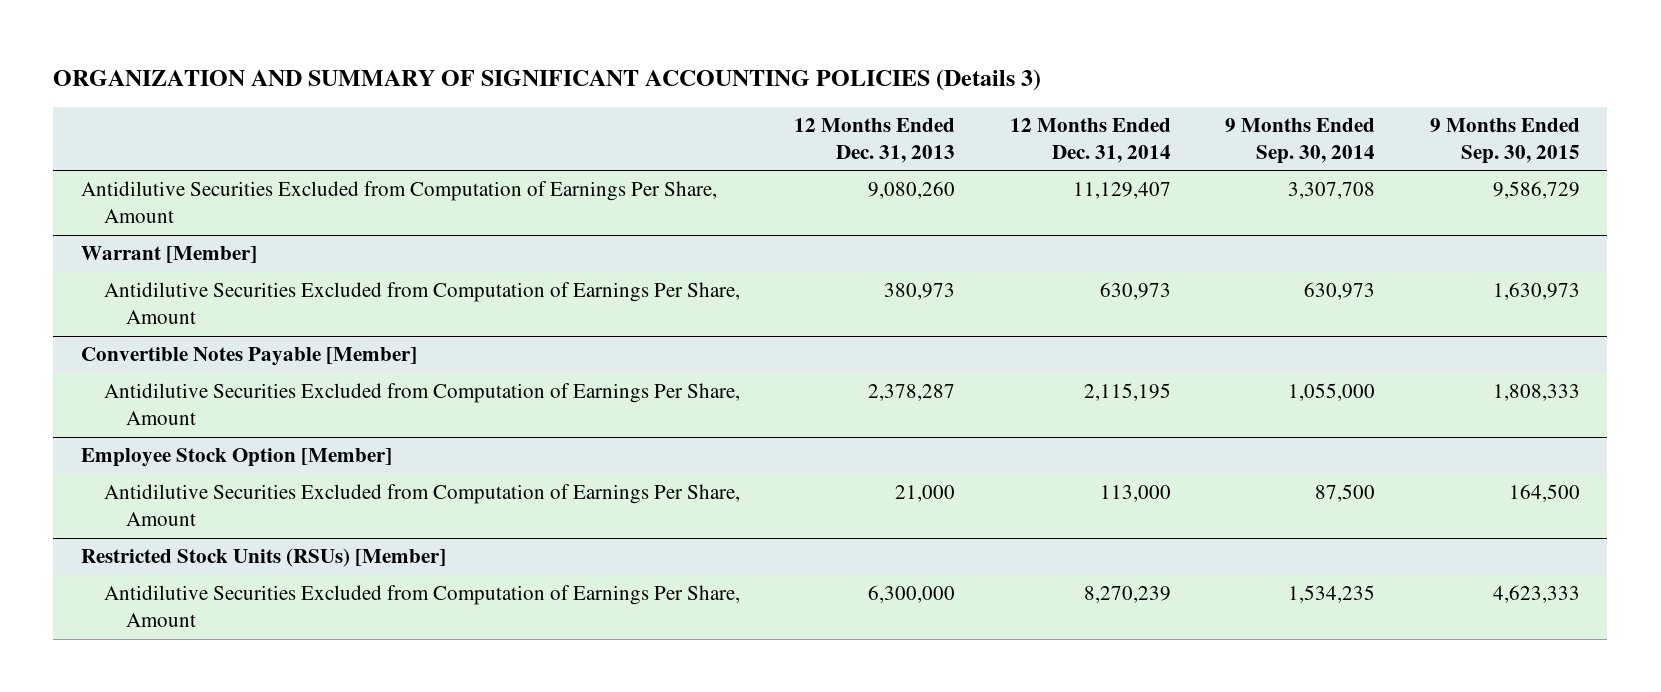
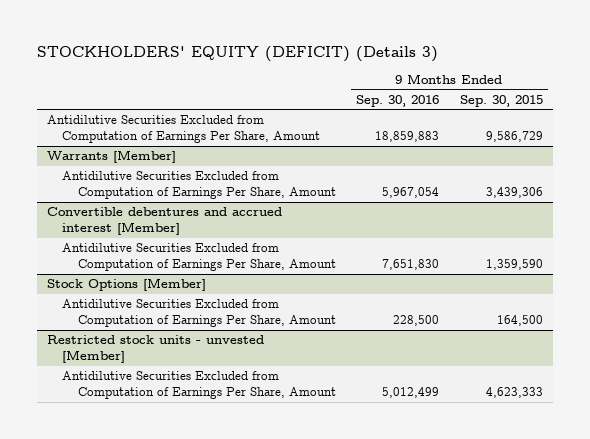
- ORGANIZATION AND SUMMARY OF SIGNIFICANT ACCOUNTING POLICIES (Details 3)
+ STOCKHOLDERS' EQUITY (DEFICIT) (Details 3)
- | 12 Months Ended Dec. 31, 2013 | 12 Months Ended Dec. 31, 2014 | 9 Months Ended Sep. 30, 2014 | 9 Months Ended Sep. 30, 2015
+ | 9 Months Ended Sep. 30, 2016 | 9 Months Ended Sep. 30, 2015
- Warrant [Member]
- Antidilutive Securities Excluded from Computation of Earnings Per Share, Amount | 380,973 | 630,973 | 630,973 | 1,630,973
- Convertible Notes Payable [Member]
- Antidilutive Securities Excluded from Computation of Earnings Per Share, Amount | 2,378,287 | 2,115,195 | 1,055,000 | 1,808,333
- Employee Stock Option [Member]
+ Warrants [Member]
+ Antidilutive Securities Excluded from Computation of Earnings Per Share, Amount | 5,967,054 | 3,439,306
+ Convertible debentures and accrued interest [Member]
+ Antidilutive Securities Excluded from Computation of Earnings Per Share, Amount | 7,651,830 | 1,359,590
+ Stock Options [Member]
- Restricted Stock Units (RSUs) [Member]
+ Restricted stock units - unvested [Member]

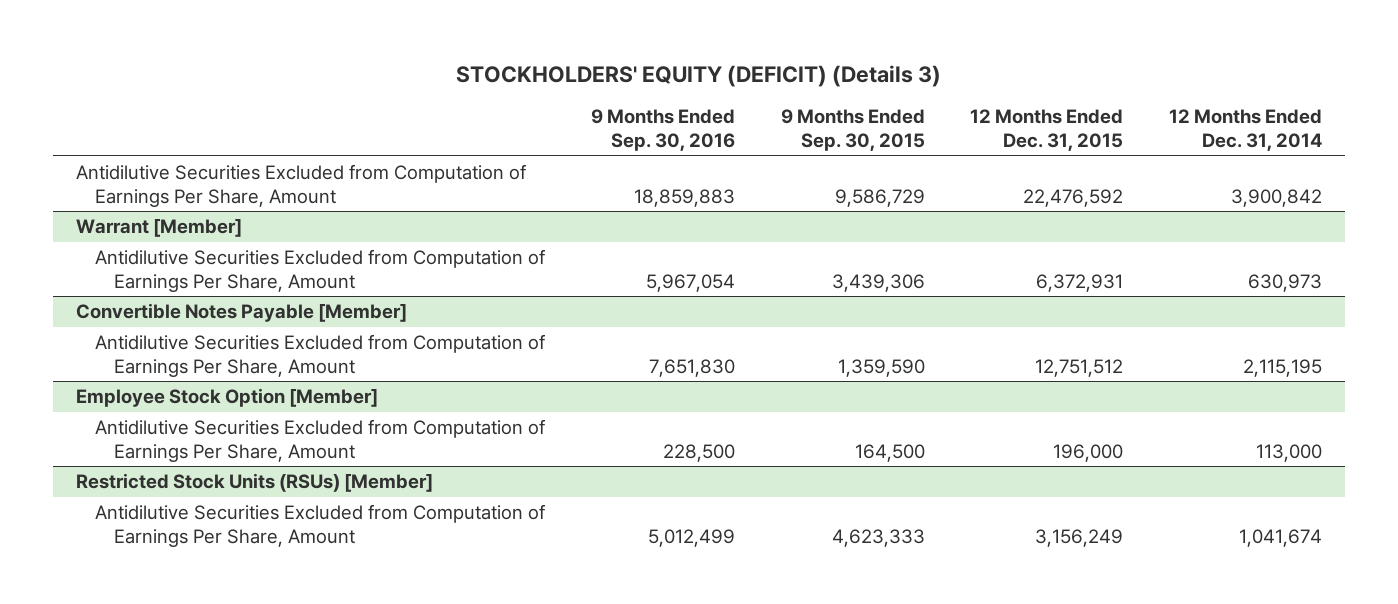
- | 9 Months Ended Sep. 30, 2016 | 9 Months Ended Sep. 30, 2015
+ | 9 Months Ended Sep. 30, 2016 | 9 Months Ended Sep. 30, 2015 | 12 Months Ended Dec. 31, 2015 | 12 Months Ended Dec. 31, 2014
- Warrants [Member]
+ Warrant [Member]
- Convertible debentures and accrued interest [Member]
+ Convertible Notes Payable [Member]
- Stock Options [Member]
+ Employee Stock Option [Member]
- Restricted stock units - unvested [Member]
+ Restricted Stock Units (RSUs) [Member]

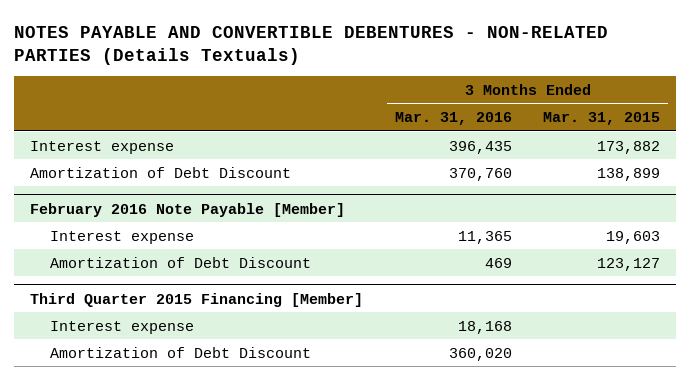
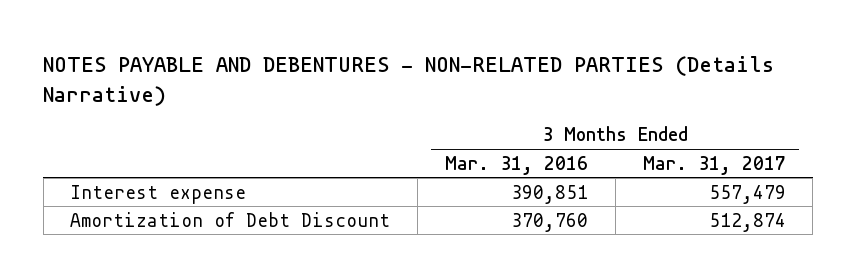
- NOTES PAYABLE AND CONVERTIBLE DEBENTURES - NON-RELATED PARTIES (Details Textuals)
+ NOTES PAYABLE AND DEBENTURES - NON-RELATED PARTIES (Details Narrative)
- | 3 Months Ended Mar. 31, 2016 | 3 Months Ended Mar. 31, 2015
+ | 3 Months Ended Mar. 31, 2016 | 3 Months Ended Mar. 31, 2017
- Interest expense | 396,435 | 173,882
+ Interest expense | 390,851 | 557,479
- February 2016 Note Payable [Member]
- Interest expense | 11,365 | 19,603
- Amortization of Debt Discount | 469 | 123,127
- Third Quarter 2015 Financing [Member]
- Interest expense | 18,168 |
- Amortization of Debt Discount | 360,020 |

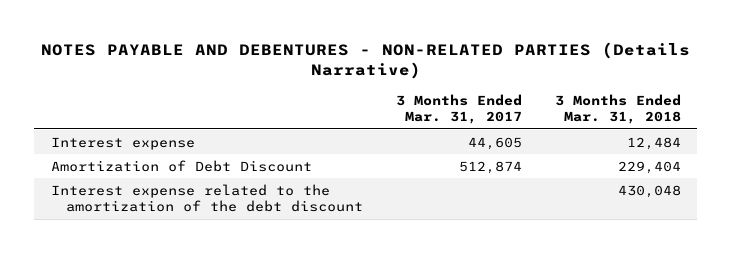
- | 3 Months Ended Mar. 31, 2016 | 3 Months Ended Mar. 31, 2017
+ | 3 Months Ended Mar. 31, 2017 | 3 Months Ended Mar. 31, 2018
- Interest expense | 390,851 | 557,479
+ Interest expense | 44,605 | 12,484
+ Interest expense related to the amortization of the debt discount | | 430,048

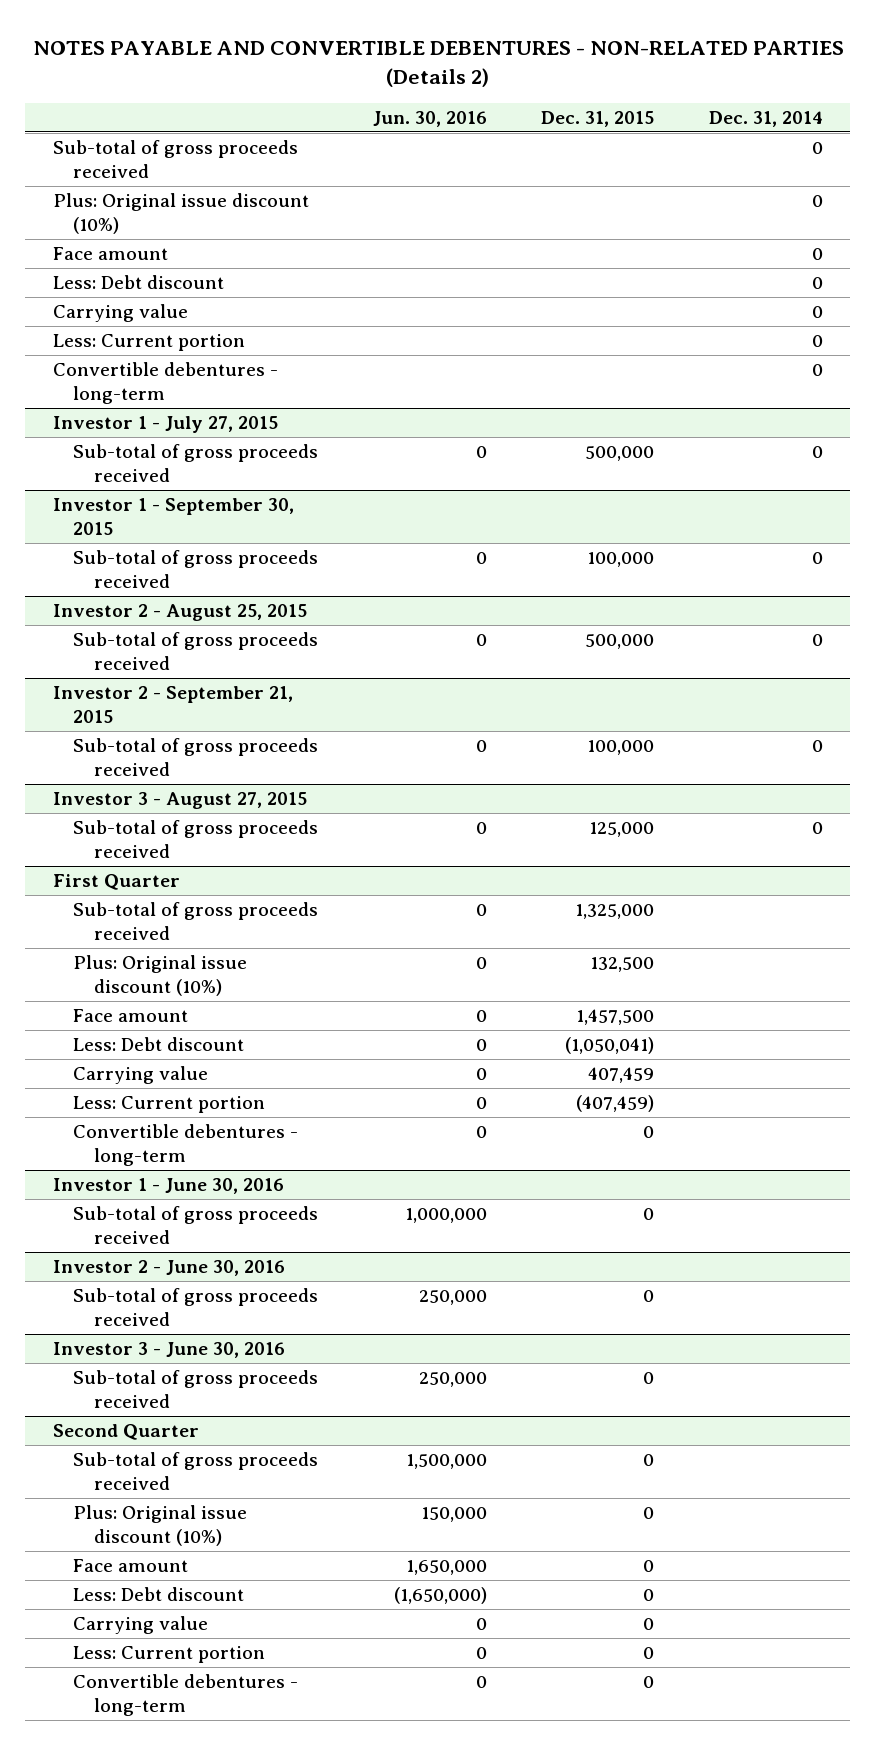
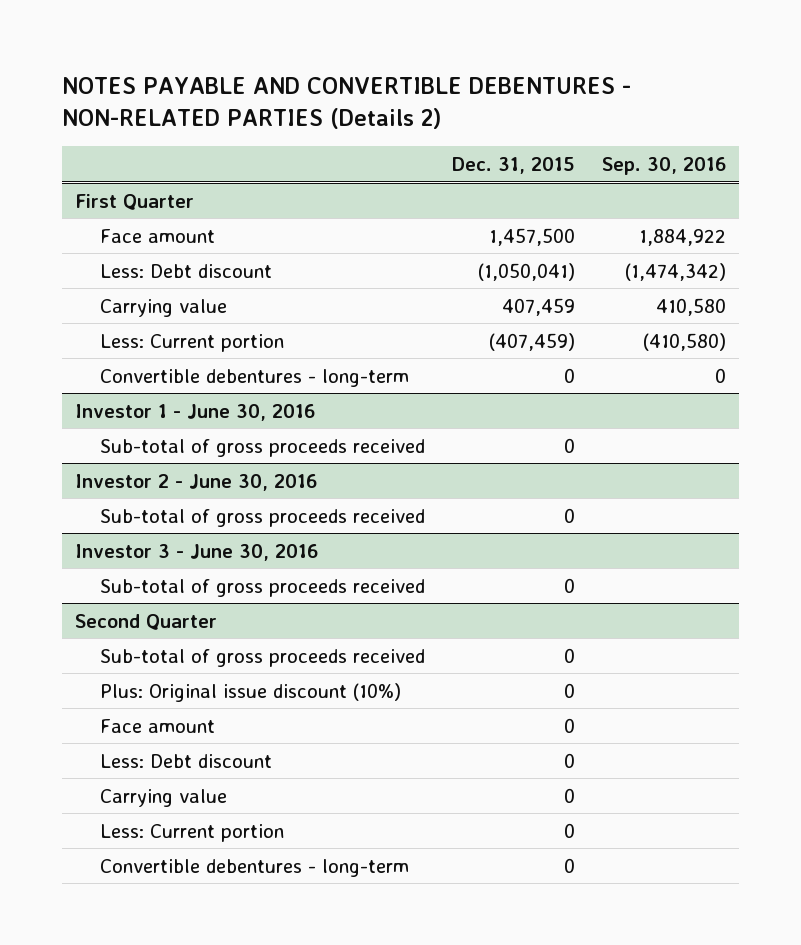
- | Jun. 30, 2016 | Dec. 31, 2015 | Dec. 31, 2014
+ | Dec. 31, 2015 | Sep. 30, 2016
- Sub-total of gross proceeds received | | | 0
- Plus: Original issue discount (10%) | | | 0
- Face amount | | | 0
- Less: Debt discount | | | 0
- Carrying value | | | 0
- Less: Current portion | | | 0
- Convertible debentures - long-term | | | 0
- Investor 1 - July 27, 2015
- Sub-total of gross proceeds received | 0 | 500,000 | 0
- Investor 1 - September 30, 2015
- Sub-total of gross proceeds received | 0 | 100,000 | 0
- Investor 2 - August 25, 2015
- Sub-total of gross proceeds received | 0 | 500,000 | 0
- Investor 2 - September 21, 2015
- Sub-total of gross proceeds received | 0 | 100,000 | 0
- Investor 3 - August 27, 2015
- Sub-total of gross proceeds received | 0 | 125,000 | 0
@ First Quarter
- Sub-total of gross proceeds received | 0 | 1,325,000 |
- Plus: Original issue discount (10%) | 0 | 132,500 |

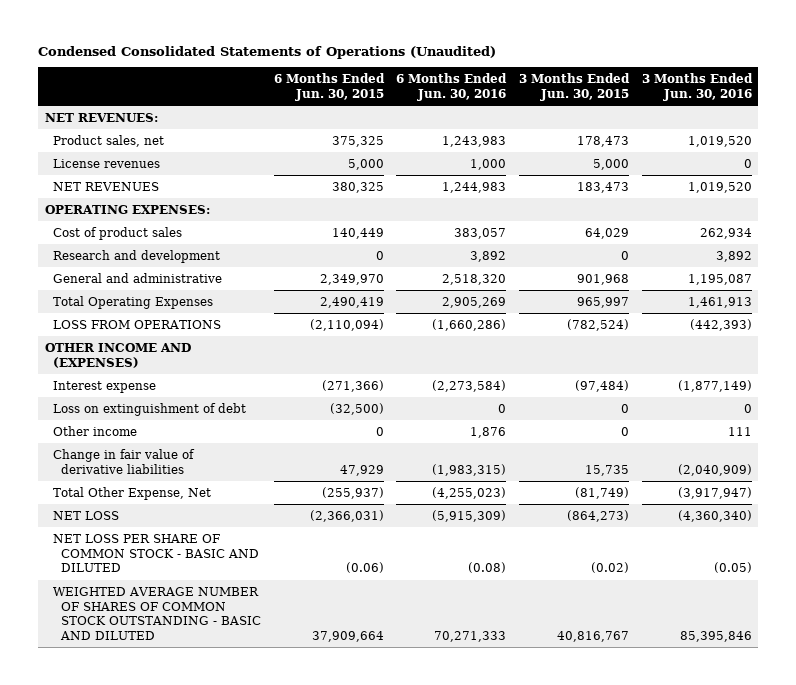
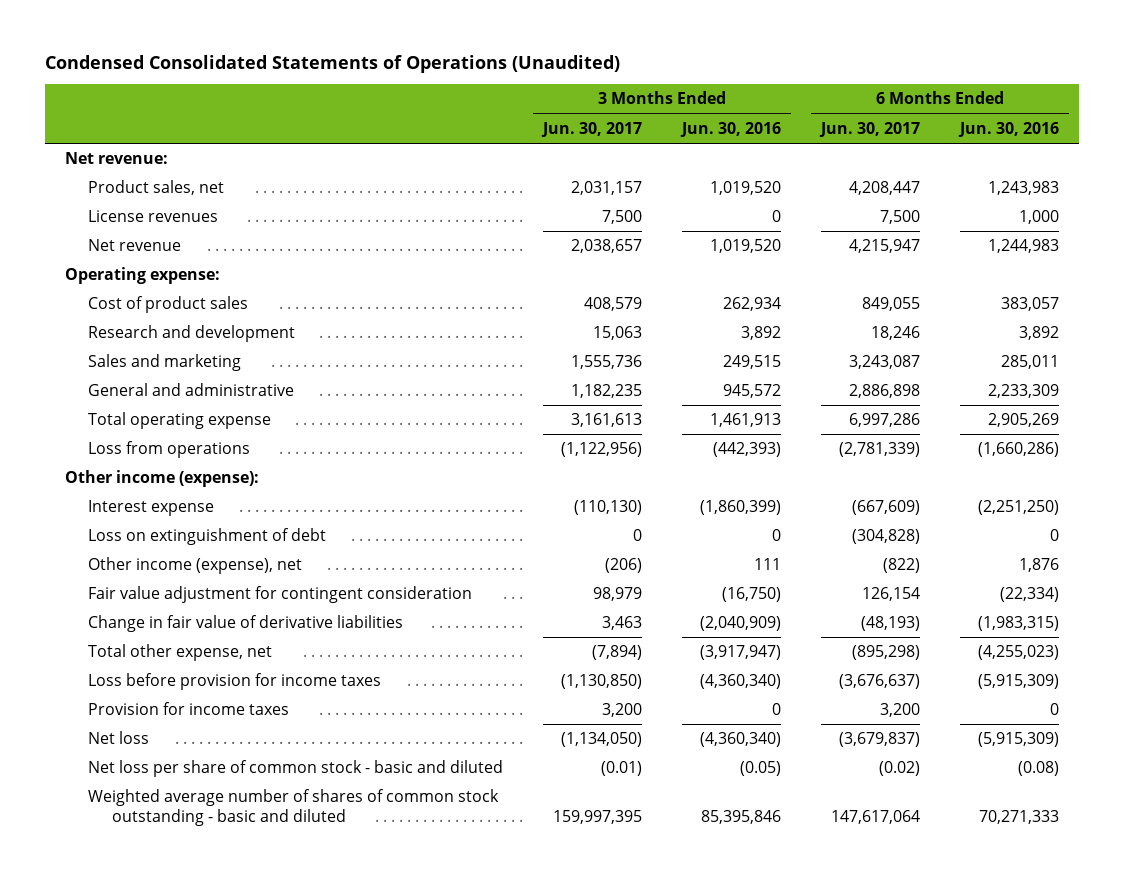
- | 6 Months Ended Jun. 30, 2015 | 6 Months Ended Jun. 30, 2016 | 3 Months Ended Jun. 30, 2015 | 3 Months Ended Jun. 30, 2016
+ | 3 Months Ended Jun. 30, 2017 | 3 Months Ended Jun. 30, 2016 | 6 Months Ended Jun. 30, 2017 | 6 Months Ended Jun. 30, 2016
- NET REVENUES:
+ Net revenue:
- NET REVENUES | 380,325 | 1,244,983 | 183,473 | 1,019,520
- OPERATING EXPENSES:
+ Net revenue | 2,038,657 | 1,019,520 | 4,215,947 | 1,244,983
+ Operating expense:
- General and administrative | 2,349,970 | 2,518,320 | 901,968 | 1,195,087
- Total Operating Expenses | 2,490,419 | 2,905,269 | 965,997 | 1,461,913
- LOSS FROM OPERATIONS | (2,110,094) | (1,660,286) | (782,524) | (442,393)
- OTHER INCOME AND (EXPENSES)
- Interest expense | (271,366) | (2,273,584) | (97,484) | (1,877,149)
+ Sales and marketing | 1,555,736 | 249,515 | 3,243,087 | 285,011
+ General and administrative | 1,182,235 | 945,572 | 2,886,898 | 2,233,309
+ Total operating expense | 3,161,613 | 1,461,913 | 6,997,286 | 2,905,269
+ Loss from operations | (1,122,956) | (442,393) | (2,781,339) | (1,660,286)
+ Other income (expense):
+ Interest expense | (110,130) | (1,860,399) | (667,609) | (2,251,250)
- Other income | 0 | 1,876 | 0 | 111
+ Other income (expense), net | (206) | 111 | (822) | 1,876
+ Fair value adjustment for contingent consideration | 98,979 | (16,750) | 126,154 | (22,334)
- Total Other Expense, Net | (255,937) | (4,255,023) | (81,749) | (3,917,947)
- NET LOSS | (2,366,031) | (5,915,309) | (864,273) | (4,360,340)
- NET LOSS PER SHARE OF COMMON STOCK - BASIC AND DILUTED | (0.06) | (0.08) | (0.02) | (0.05)
- WEIGHTED AVERAGE NUMBER OF SHARES OF COMMON STOCK OUTSTANDING - BASIC AND DILUTED | 37,909,664 | 70,271,333 | 40,816,767 | 85,395,846
+ Total other expense, net | (7,894) | (3,917,947) | (895,298) | (4,255,023)
+ Loss before provision for income taxes | (1,130,850) | (4,360,340) | (3,676,637) | (5,915,309)
+ Provision for income taxes | 3,200 | 0 | 3,200 | 0
+ Net loss | (1,134,050) | (4,360,340) | (3,679,837) | (5,915,309)
+ Net loss per share of common stock - basic and diluted | (0.01) | (0.05) | (0.02) | (0.08)
+ Weighted average number of shares of common stock outstanding - basic and diluted | 159,997,395 | 85,395,846 | 147,617,064 | 70,271,333

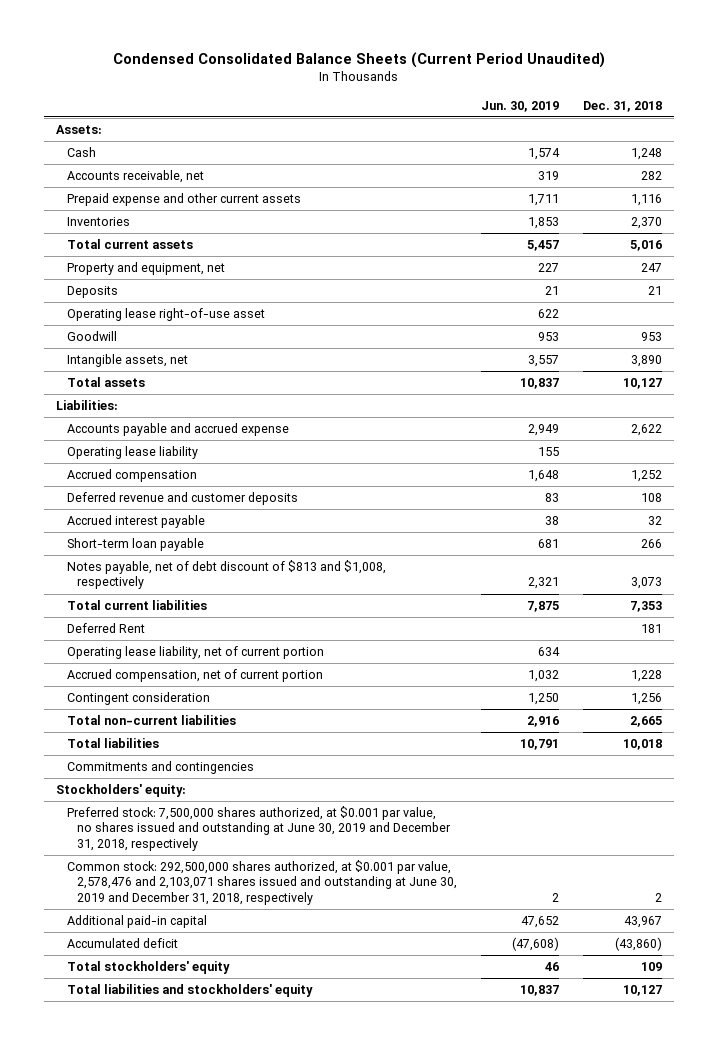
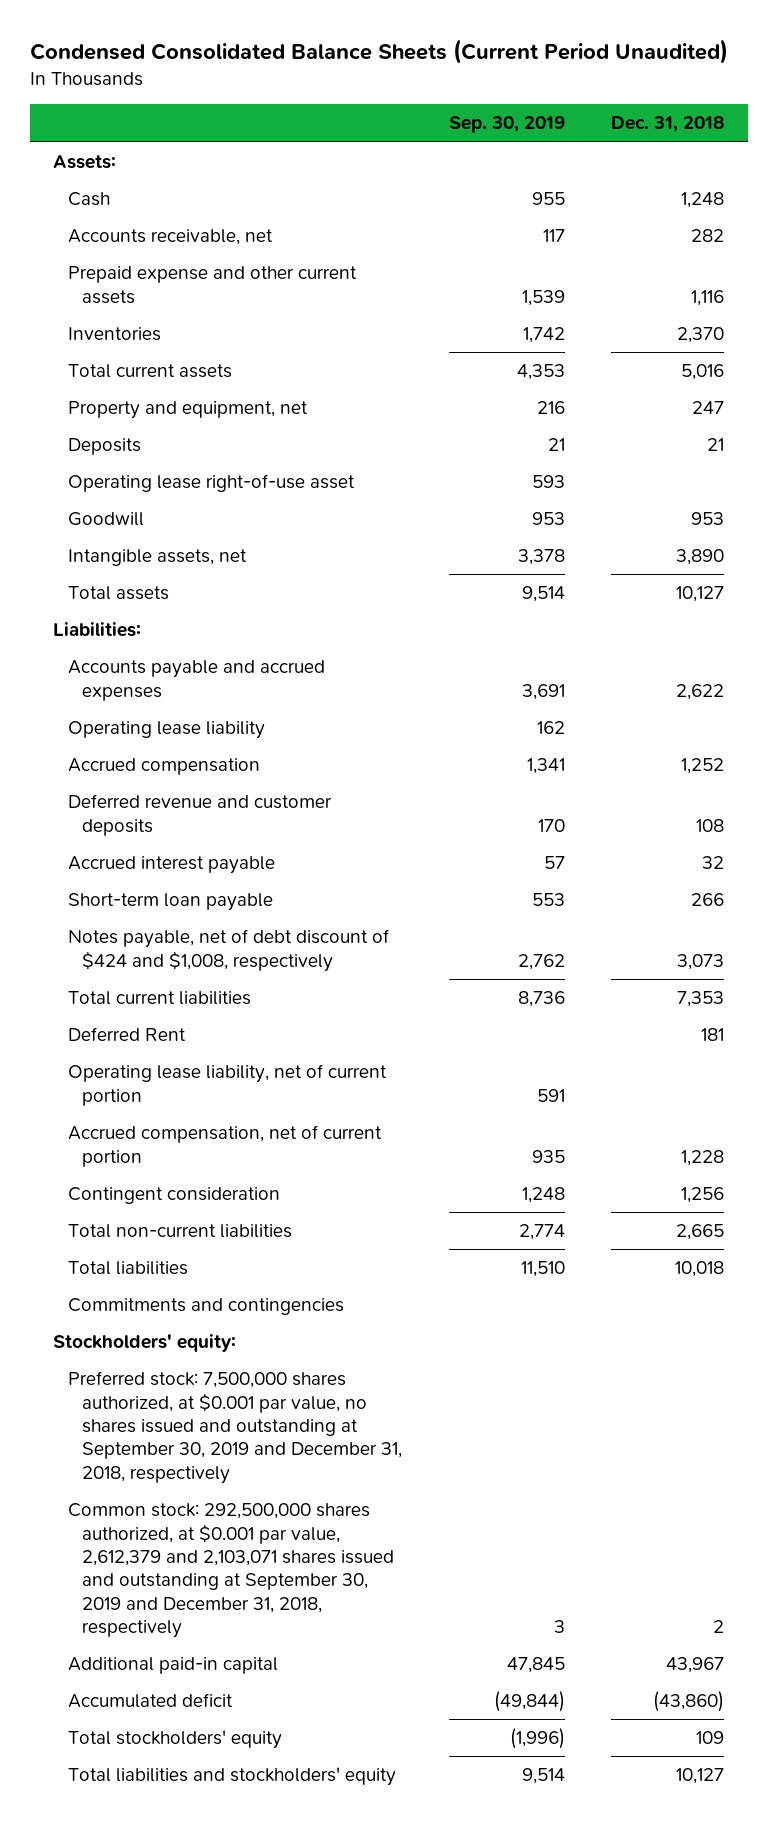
- | Jun. 30, 2019 | Dec. 31, 2018
+ | Sep. 30, 2019 | Dec. 31, 2018
- Accounts payable and accrued expense | 2,949 | 2,622
+ Accounts payable and accrued expenses | 3,691 | 2,622
- Notes payable, net of debt discount of $813 and $1,008, respectively | 2,321 | 3,073
+ Notes payable, net of debt discount of $424 and $1,008, respectively | 2,762 | 3,073
- Preferred stock: 7,500,000 shares authorized, at $0.001 par value, no shares issued and outstanding at June 30, 2019 and December 31, 2018, respectively
- Common stock: 292,500,000 shares authorized, at $0.001 par value, 2,578,476 and 2,103,071 shares issued and outstanding at June 30, 2019 and December 31, 2018, respectively | 2 | 2
+ Preferred stock: 7,500,000 shares authorized, at $0.001 par value, no shares issued and outstanding at September 30, 2019 and December 31, 2018, respectively
+ Common stock: 292,500,000 shares authorized, at $0.001 par value, 2,612,379 and 2,103,071 shares issued and outstanding at September 30, 2019 and December 31, 2018, respectively | 3 | 2

